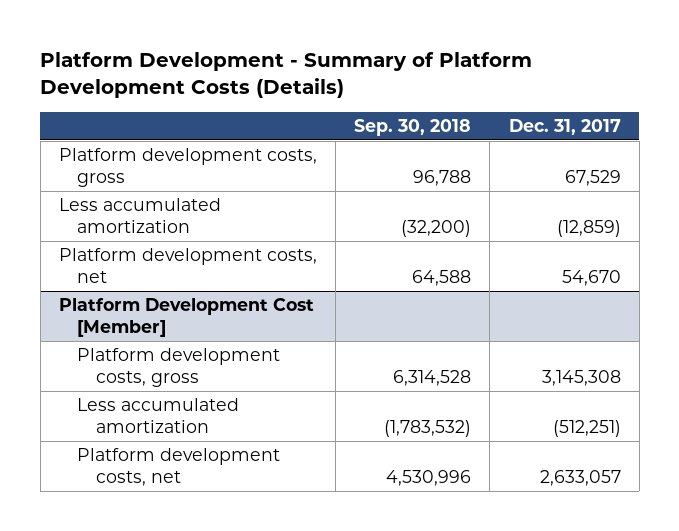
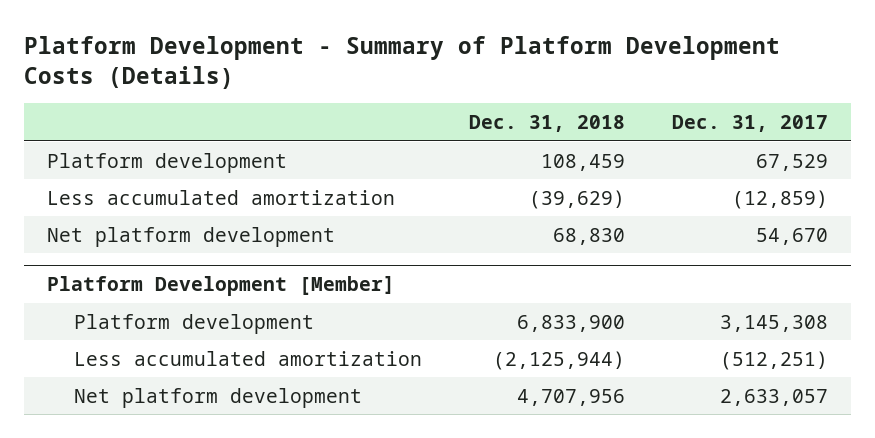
- | Sep. 30, 2018 | Dec. 31, 2017
+ | Dec. 31, 2018 | Dec. 31, 2017
- Platform development costs, gross | 96,788 | 67,529
+ Platform development | 108,459 | 67,529
- Platform development costs, net | 64,588 | 54,670
- Platform Development Cost [Member]
- Platform development costs, gross | 6,314,528 | 3,145,308
+ Net platform development | 68,830 | 54,670
+ Platform Development [Member]
+ Platform development | 6,833,900 | 3,145,308
- Platform development costs, net | 4,530,996 | 2,633,057
+ Net platform development | 4,707,956 | 2,633,057

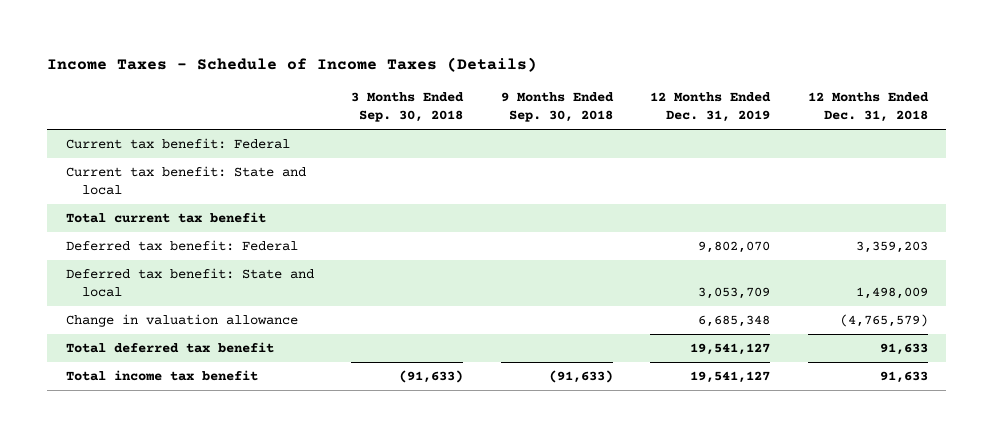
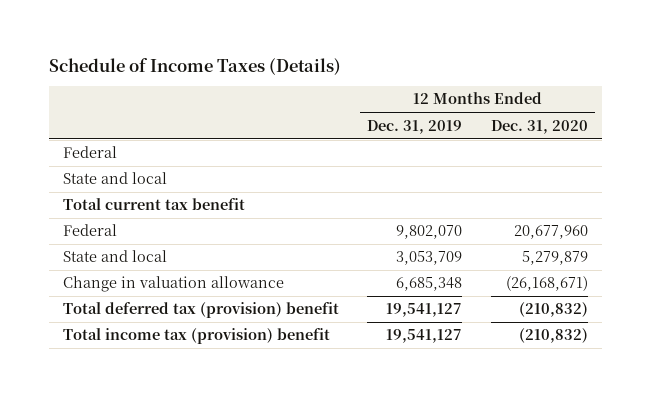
- Income Taxes - Schedule of Income Taxes (Details)
+ Schedule of Income Taxes (Details)
- | 3 Months Ended Sep. 30, 2018 | 9 Months Ended Sep. 30, 2018 | 12 Months Ended Dec. 31, 2019 | 12 Months Ended Dec. 31, 2018
+ | 12 Months Ended Dec. 31, 2019 | 12 Months Ended Dec. 31, 2020
- Current tax benefit: Federal
- Current tax benefit: State and local
+ Federal
+ State and local
- Deferred tax benefit: Federal | | | 9,802,070 | 3,359,203
- Deferred tax benefit: State and local | | | 3,053,709 | 1,498,009
+ Federal | 9,802,070 | 20,677,960
+ State and local | 3,053,709 | 5,279,879
- Total deferred tax benefit | | | 19,541,127 | 91,633
- Total income tax benefit | (91,633) | (91,633) | 19,541,127 | 91,633
+ Total deferred tax (provision) benefit | 19,541,127 | (210,832)
+ Total income tax (provision) benefit | 19,541,127 | (210,832)

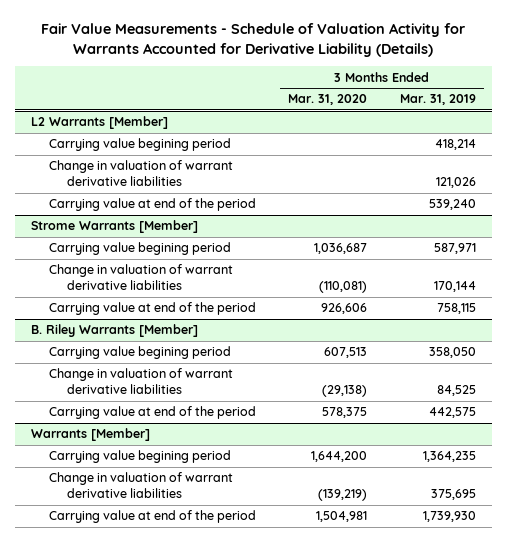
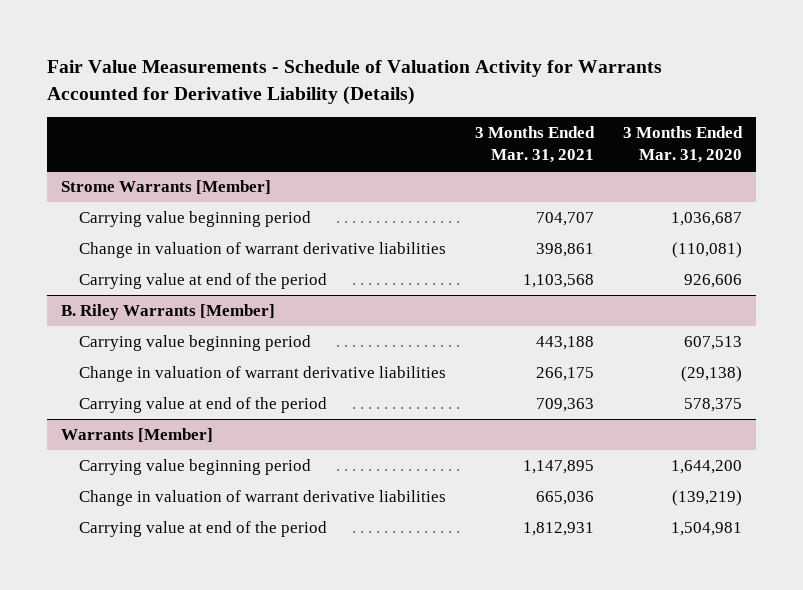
- | 3 Months Ended Mar. 31, 2020 | 3 Months Ended Mar. 31, 2019
+ | 3 Months Ended Mar. 31, 2021 | 3 Months Ended Mar. 31, 2020
- L2 Warrants [Member]
- Carrying value begining period | | 418,214
- Change in valuation of warrant derivative liabilities | | 121,026
- Carrying value at end of the period | | 539,240
@ Strome Warrants [Member]
- Carrying value begining period | 1,036,687 | 587,971
+ Carrying value beginning period | 704,707 | 1,036,687
@ B. Riley Warrants [Member]
- Carrying value begining period | 607,513 | 358,050
+ Carrying value beginning period | 443,188 | 607,513
@ Warrants [Member]
- Carrying value begining period | 1,644,200 | 1,364,235
+ Carrying value beginning period | 1,147,895 | 1,644,200

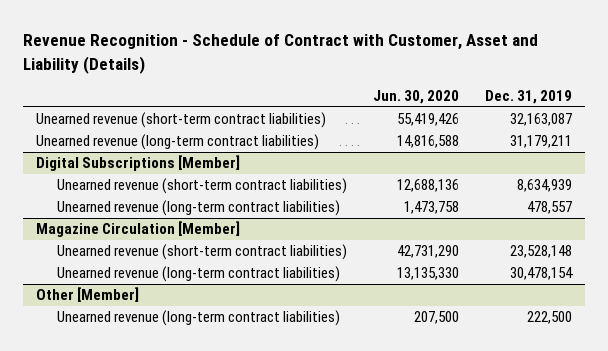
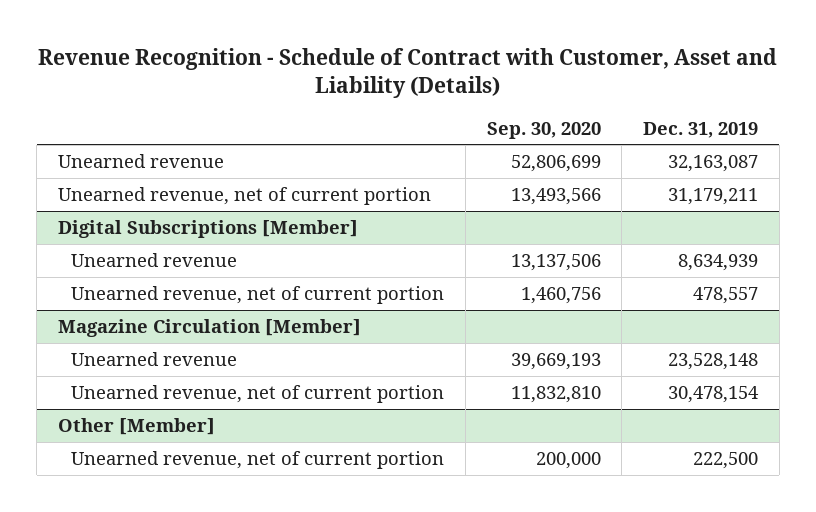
- | Jun. 30, 2020 | Dec. 31, 2019
+ | Sep. 30, 2020 | Dec. 31, 2019
- Unearned revenue (short-term contract liabilities) | 55,419,426 | 32,163,087
- Unearned revenue (long-term contract liabilities) | 14,816,588 | 31,179,211
+ Unearned revenue | 52,806,699 | 32,163,087
+ Unearned revenue, net of current portion | 13,493,566 | 31,179,211
@ Digital Subscriptions [Member]
- Unearned revenue (short-term contract liabilities) | 12,688,136 | 8,634,939
- Unearned revenue (long-term contract liabilities) | 1,473,758 | 478,557
+ Unearned revenue | 13,137,506 | 8,634,939
+ Unearned revenue, net of current portion | 1,460,756 | 478,557
@ Magazine Circulation [Member]
- Unearned revenue (short-term contract liabilities) | 42,731,290 | 23,528,148
- Unearned revenue (long-term contract liabilities) | 13,135,330 | 30,478,154
+ Unearned revenue | 39,669,193 | 23,528,148
+ Unearned revenue, net of current portion | 11,832,810 | 30,478,154
@ Other [Member]
- Unearned revenue (long-term contract liabilities) | 207,500 | 222,500
+ Unearned revenue, net of current portion | 200,000 | 222,500

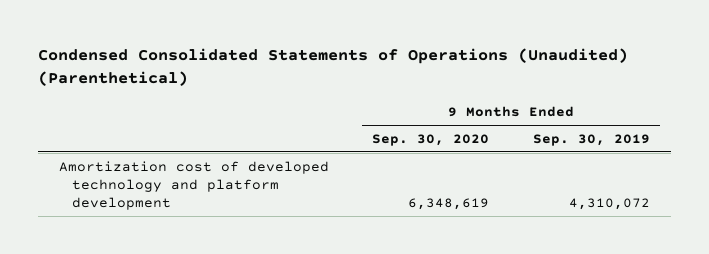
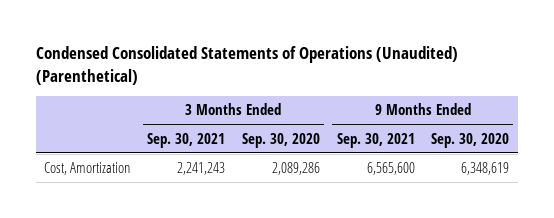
- | 9 Months Ended Sep. 30, 2020 | 9 Months Ended Sep. 30, 2019
+ | 3 Months Ended Sep. 30, 2021 | 3 Months Ended Sep. 30, 2020 | 9 Months Ended Sep. 30, 2021 | 9 Months Ended Sep. 30, 2020
- Amortization cost of developed technology and platform development | 6,348,619 | 4,310,072
+ Cost, Amortization | 2,241,243 | 2,089,286 | 6,565,600 | 6,348,619

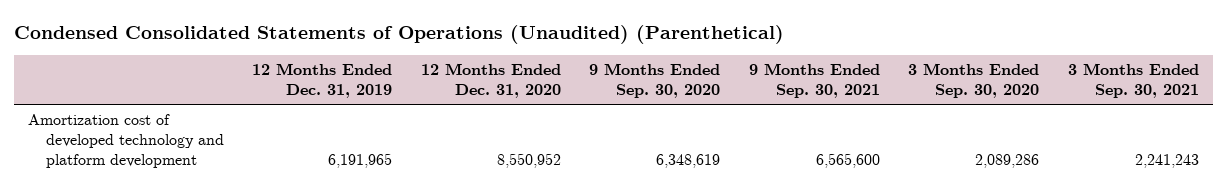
- | 3 Months Ended Sep. 30, 2021 | 3 Months Ended Sep. 30, 2020 | 9 Months Ended Sep. 30, 2021 | 9 Months Ended Sep. 30, 2020
+ | 12 Months Ended Dec. 31, 2019 | 12 Months Ended Dec. 31, 2020 | 9 Months Ended Sep. 30, 2020 | 9 Months Ended Sep. 30, 2021 | 3 Months Ended Sep. 30, 2020 | 3 Months Ended Sep. 30, 2021
- Cost, Amortization | 2,241,243 | 2,089,286 | 6,565,600 | 6,348,619
+ Amortization cost of developed technology and platform development | 6,191,965 | 8,550,952 | 6,348,619 | 6,565,600 | 2,089,286 | 2,241,243

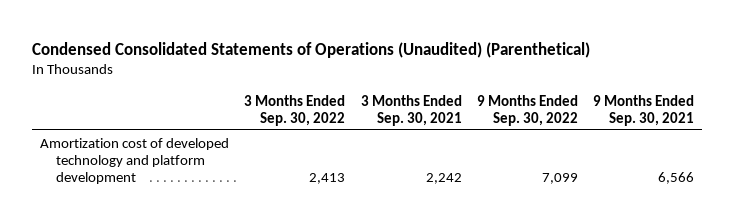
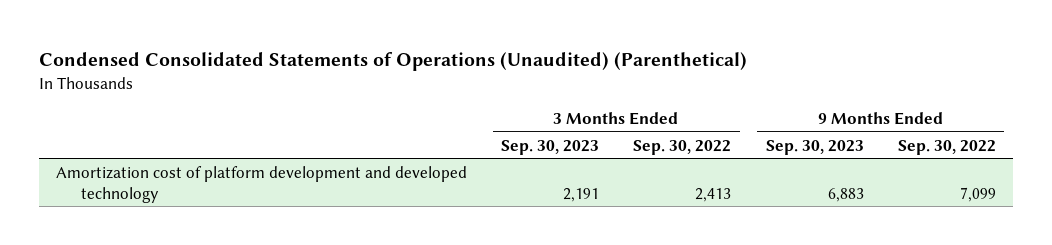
- | 3 Months Ended Sep. 30, 2022 | 3 Months Ended Sep. 30, 2021 | 9 Months Ended Sep. 30, 2022 | 9 Months Ended Sep. 30, 2021
+ | 3 Months Ended Sep. 30, 2023 | 3 Months Ended Sep. 30, 2022 | 9 Months Ended Sep. 30, 2023 | 9 Months Ended Sep. 30, 2022
- Amortization cost of developed technology and platform development | 2,413 | 2,242 | 7,099 | 6,566
+ Amortization cost of platform development and developed technology | 2,191 | 2,413 | 6,883 | 7,099

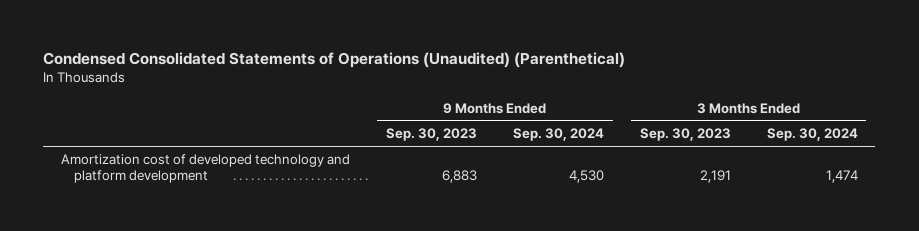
- | 3 Months Ended Sep. 30, 2023 | 3 Months Ended Sep. 30, 2022 | 9 Months Ended Sep. 30, 2023 | 9 Months Ended Sep. 30, 2022
+ | 9 Months Ended Sep. 30, 2023 | 9 Months Ended Sep. 30, 2024 | 3 Months Ended Sep. 30, 2023 | 3 Months Ended Sep. 30, 2024
- Amortization cost of platform development and developed technology | 2,191 | 2,413 | 6,883 | 7,099
+ Amortization cost of developed technology and platform development | 6,883 | 4,530 | 2,191 | 1,474

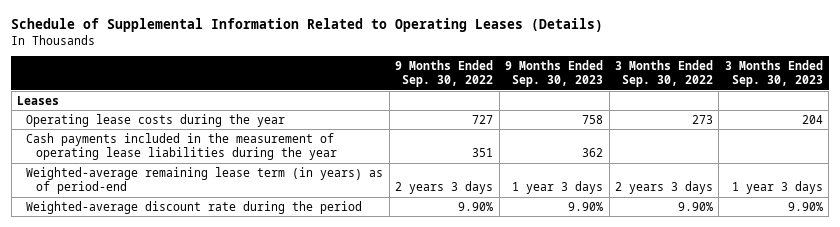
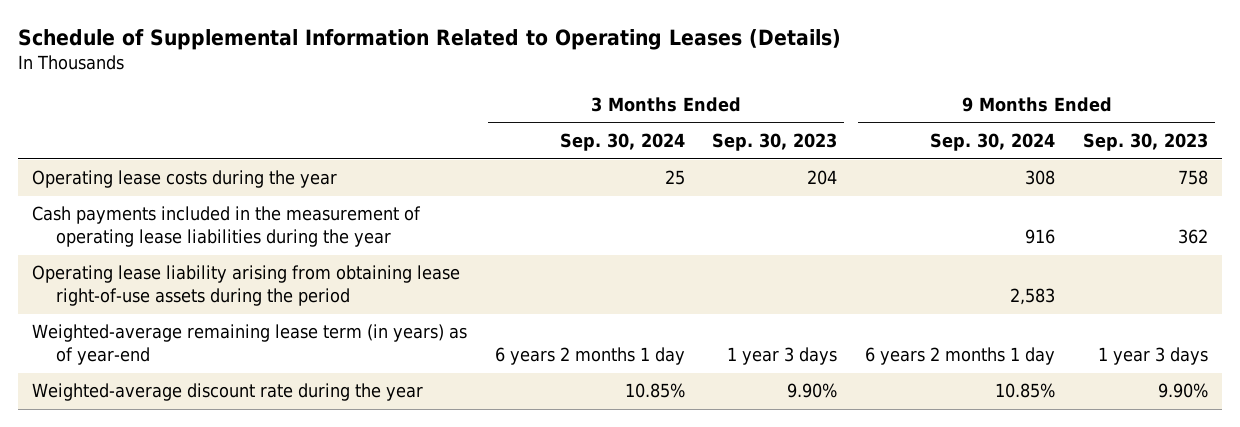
- | 9 Months Ended Sep. 30, 2022 | 9 Months Ended Sep. 30, 2023 | 3 Months Ended Sep. 30, 2022 | 3 Months Ended Sep. 30, 2023
+ | 3 Months Ended Sep. 30, 2024 | 3 Months Ended Sep. 30, 2023 | 9 Months Ended Sep. 30, 2024 | 9 Months Ended Sep. 30, 2023
- Leases
- Weighted-average remaining lease term (in years) as of period-end | 2 years 3 days | 1 year 3 days | 2 years 3 days | 1 year 3 days
- Weighted-average discount rate during the period | 9.90% | 9.90% | 9.90% | 9.90%
+ Operating lease liability arising from obtaining lease right-of-use assets during the period | | | 2,583 |
+ Weighted-average remaining lease term (in years) as of year-end | 6 years 2 months 1 day | 1 year 3 days | 6 years 2 months 1 day | 1 year 3 days
+ Weighted-average discount rate during the year | 10.85% | 9.90% | 10.85% | 9.90%

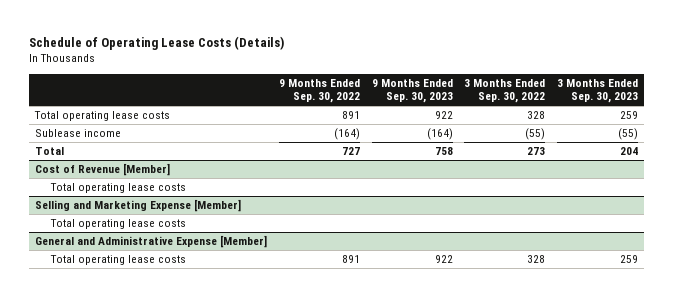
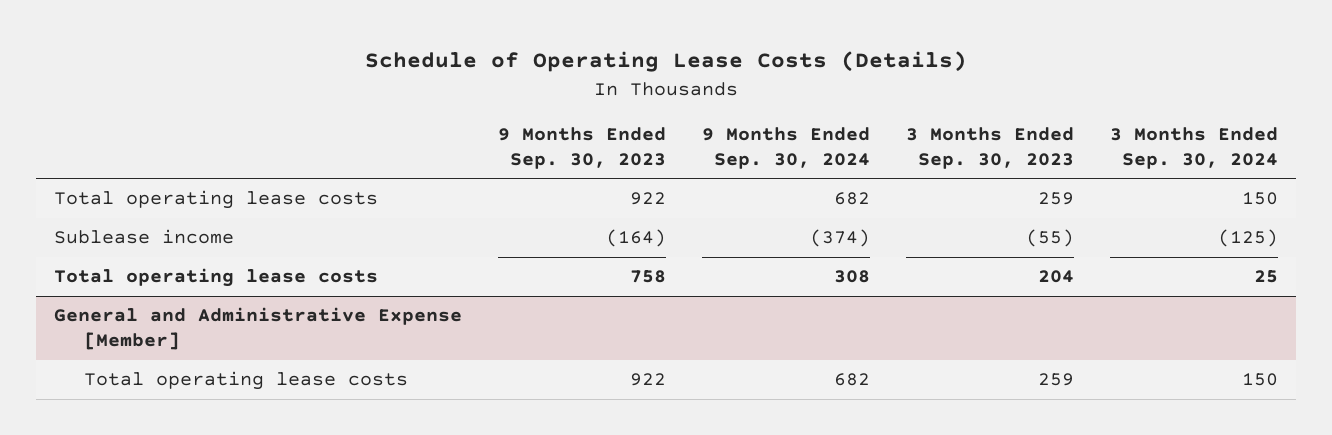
- | 9 Months Ended Sep. 30, 2022 | 9 Months Ended Sep. 30, 2023 | 3 Months Ended Sep. 30, 2022 | 3 Months Ended Sep. 30, 2023
+ | 9 Months Ended Sep. 30, 2023 | 9 Months Ended Sep. 30, 2024 | 3 Months Ended Sep. 30, 2023 | 3 Months Ended Sep. 30, 2024
- Total | 727 | 758 | 273 | 204
- Cost of Revenue [Member]
- Total operating lease costs
- Selling and Marketing Expense [Member]
- Total operating lease costs
+ Total operating lease costs | 758 | 308 | 204 | 25

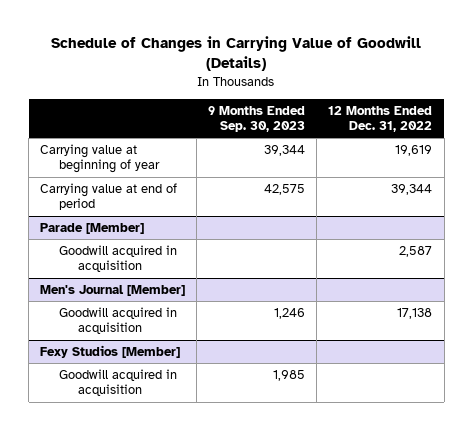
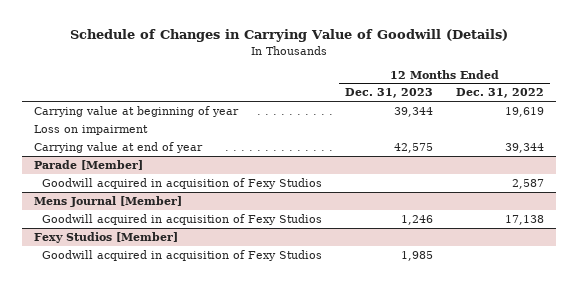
- | 9 Months Ended Sep. 30, 2023 | 12 Months Ended Dec. 31, 2022
+ | 12 Months Ended Dec. 31, 2023 | 12 Months Ended Dec. 31, 2022
- Carrying value at end of period | 42,575 | 39,344
+ Loss on impairment
+ Carrying value at end of year | 42,575 | 39,344
@ Parade [Member]
- Goodwill acquired in acquisition | | 2,587
- Men's Journal [Member]
- Goodwill acquired in acquisition | 1,246 | 17,138
@ Parade [Member]
+ Goodwill acquired in acquisition of Fexy Studios | | 2,587
+ Mens Journal [Member]
+ Goodwill acquired in acquisition of Fexy Studios | 1,246 | 17,138
@ Fexy Studios [Member]
- Goodwill acquired in acquisition | 1,985 |
+ Goodwill acquired in acquisition of Fexy Studios | 1,985 |

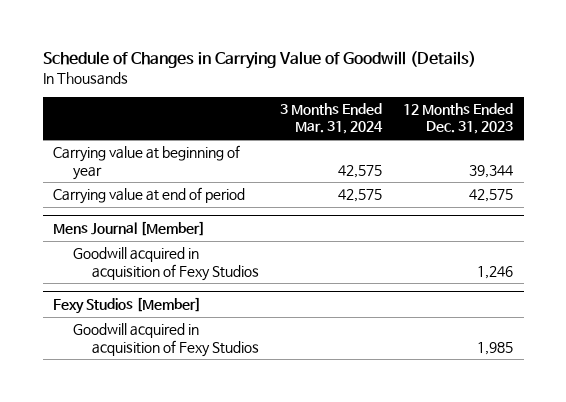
- | 12 Months Ended Dec. 31, 2023 | 12 Months Ended Dec. 31, 2022
+ | 3 Months Ended Mar. 31, 2024 | 12 Months Ended Dec. 31, 2023
- Loss on impairment
- Carrying value at end of year | 42,575 | 39,344
- Parade [Member]
- Goodwill acquired in acquisition of Fexy Studios | | 2,587
+ Carrying value at end of period | 42,575 | 42,575

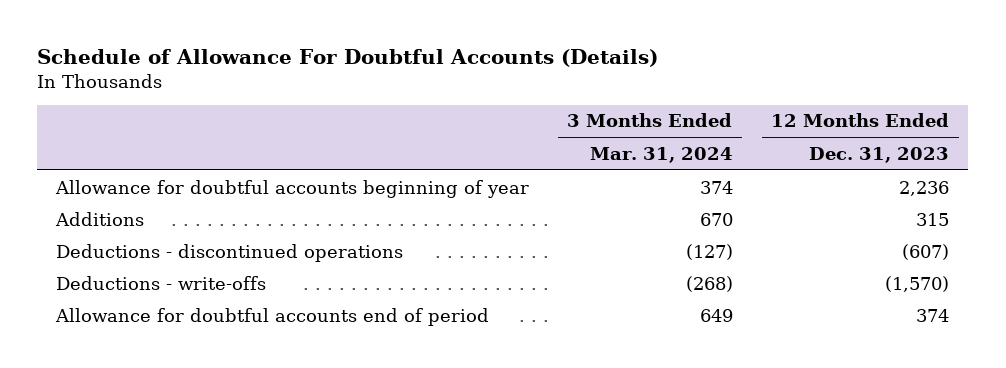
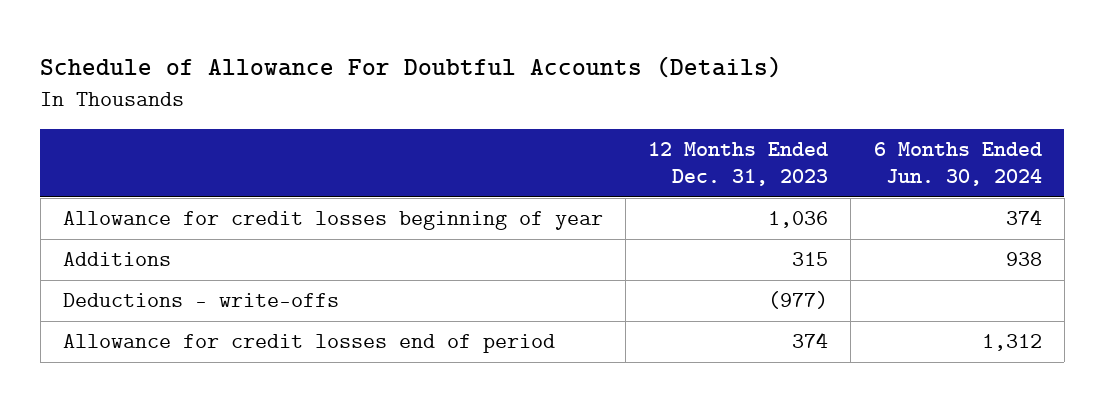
- | 3 Months Ended Mar. 31, 2024 | 12 Months Ended Dec. 31, 2023
+ | 12 Months Ended Dec. 31, 2023 | 6 Months Ended Jun. 30, 2024
- Allowance for doubtful accounts beginning of year | 374 | 2,236
+ Allowance for credit losses beginning of year | 1,036 | 374
- Deductions - discontinued operations | (127) | (607)
- Deductions - write-offs | (268) | (1,570)
- Allowance for doubtful accounts end of period | 649 | 374
+ Deductions - write-offs | (977) |
+ Allowance for credit losses end of period | 374 | 1,312

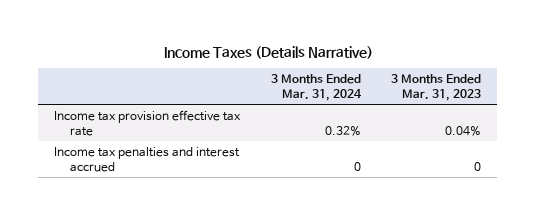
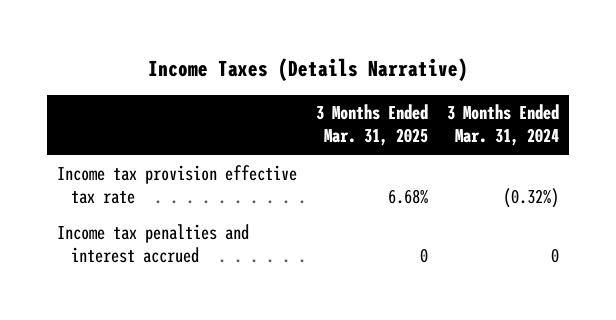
- | 3 Months Ended Mar. 31, 2024 | 3 Months Ended Mar. 31, 2023
+ | 3 Months Ended Mar. 31, 2025 | 3 Months Ended Mar. 31, 2024
- Income tax provision effective tax rate | 0.32% | 0.04%
+ Income tax provision effective tax rate | 6.68% | (0.32%)

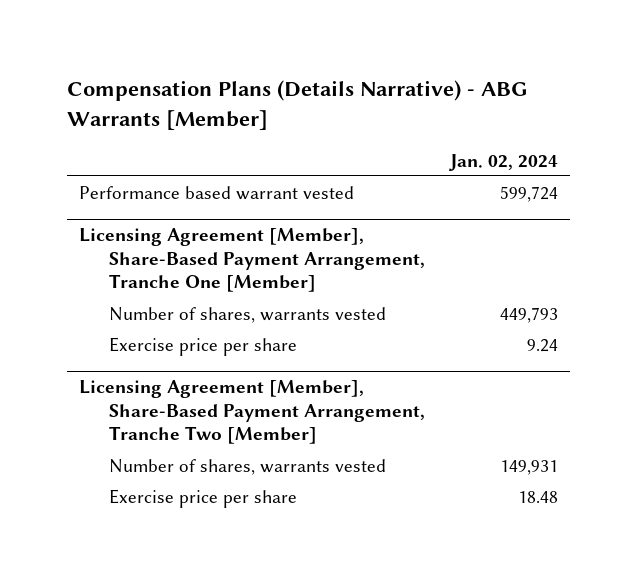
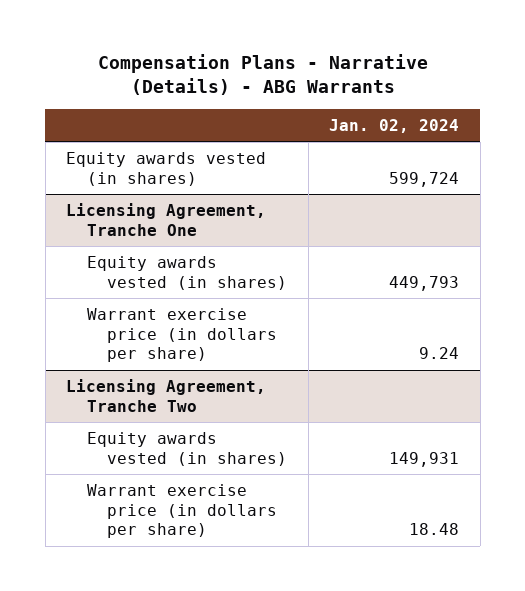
- Compensation Plans (Details Narrative) - ABG Warrants [Member]
+ Compensation Plans - Narrative (Details) - ABG Warrants
- Performance based warrant vested | 599,724
- Licensing Agreement [Member], Share-Based Payment Arrangement, Tranche One [Member]
- Number of shares, warrants vested | 449,793
- Exercise price per share | 9.24
- Licensing Agreement [Member], Share-Based Payment Arrangement, Tranche Two [Member]
- Number of shares, warrants vested | 149,931
- Exercise price per share | 18.48
+ Equity awards vested (in shares) | 599,724
+ Licensing Agreement, Tranche One
+ Equity awards vested (in shares) | 449,793
+ Warrant exercise price (in dollars per share) | 9.24
+ Licensing Agreement, Tranche Two
+ Equity awards vested (in shares) | 149,931
+ Warrant exercise price (in dollars per share) | 18.48

